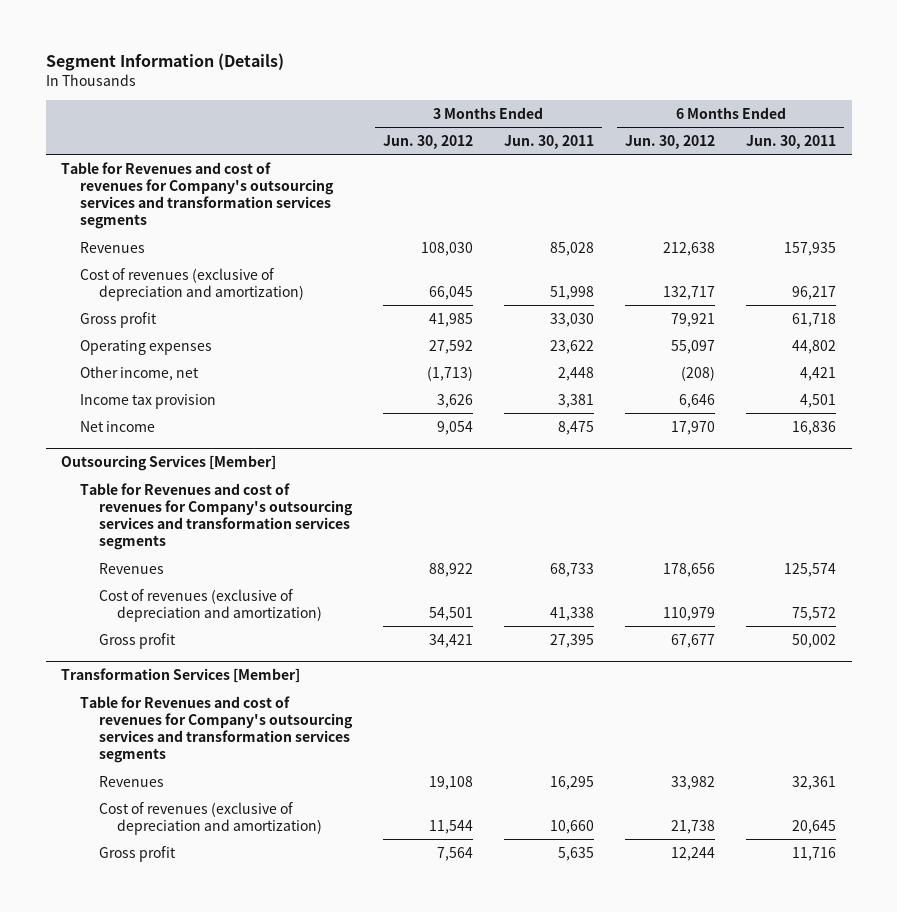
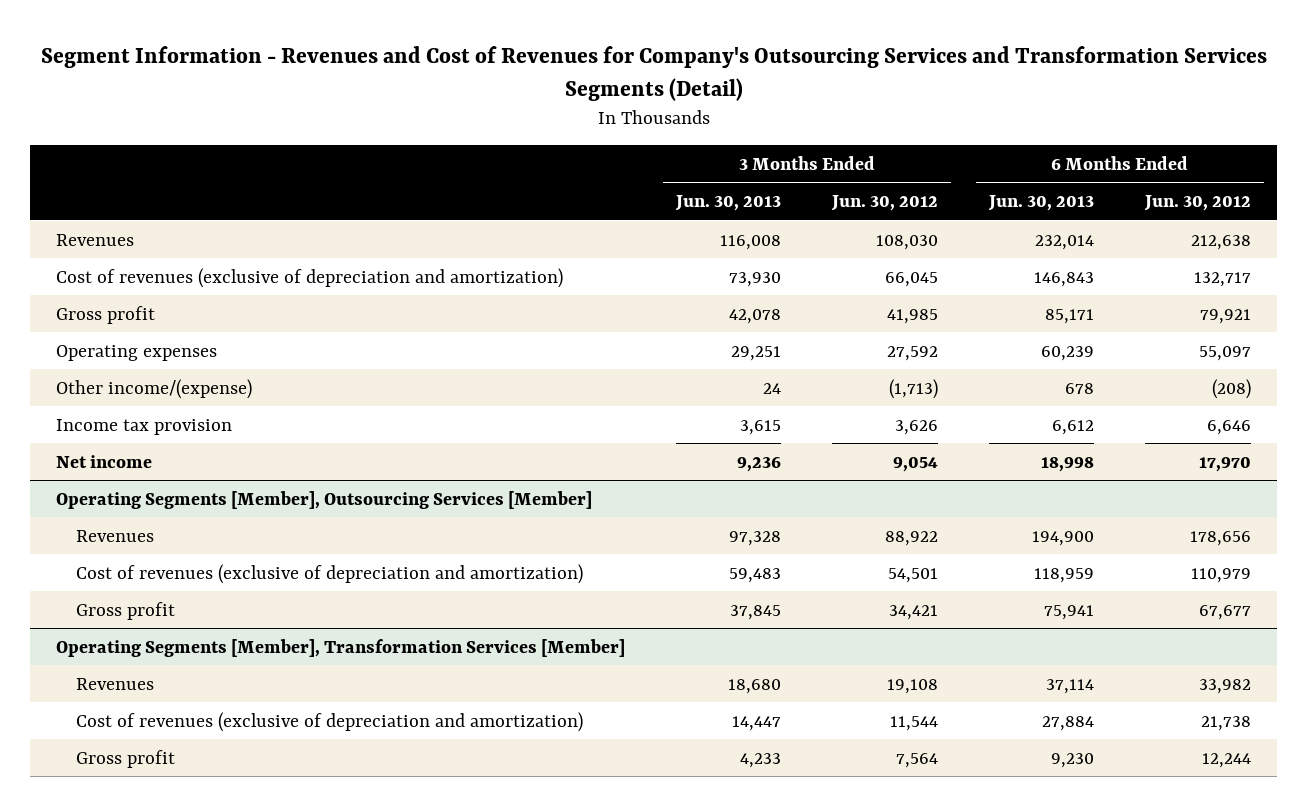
- Segment Information (Details)
+ Segment Information - Revenues and Cost of Revenues for Company's Outsourcing Services and Transformation Services Segments (Detail)
- | 3 Months Ended Jun. 30, 2012 | 3 Months Ended Jun. 30, 2011 | 6 Months Ended Jun. 30, 2012 | 6 Months Ended Jun. 30, 2011
+ | 3 Months Ended Jun. 30, 2013 | 3 Months Ended Jun. 30, 2012 | 6 Months Ended Jun. 30, 2013 | 6 Months Ended Jun. 30, 2012
- Table for Revenues and cost of revenues for Company's outsourcing services and transformation services segments
- Other income, net | (1,713) | 2,448 | (208) | 4,421
+ Other income/(expense) | 24 | (1,713) | 678 | (208)
- Outsourcing Services [Member]
- Table for Revenues and cost of revenues for Company's outsourcing services and transformation services segments
+ Operating Segments [Member], Outsourcing Services [Member]
- Transformation Services [Member]
- Table for Revenues and cost of revenues for Company's outsourcing services and transformation services segments
+ Operating Segments [Member], Transformation Services [Member]

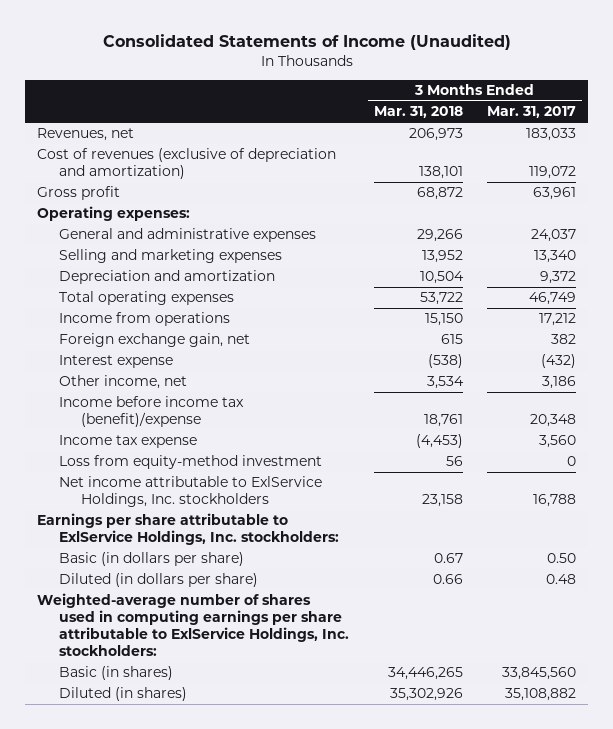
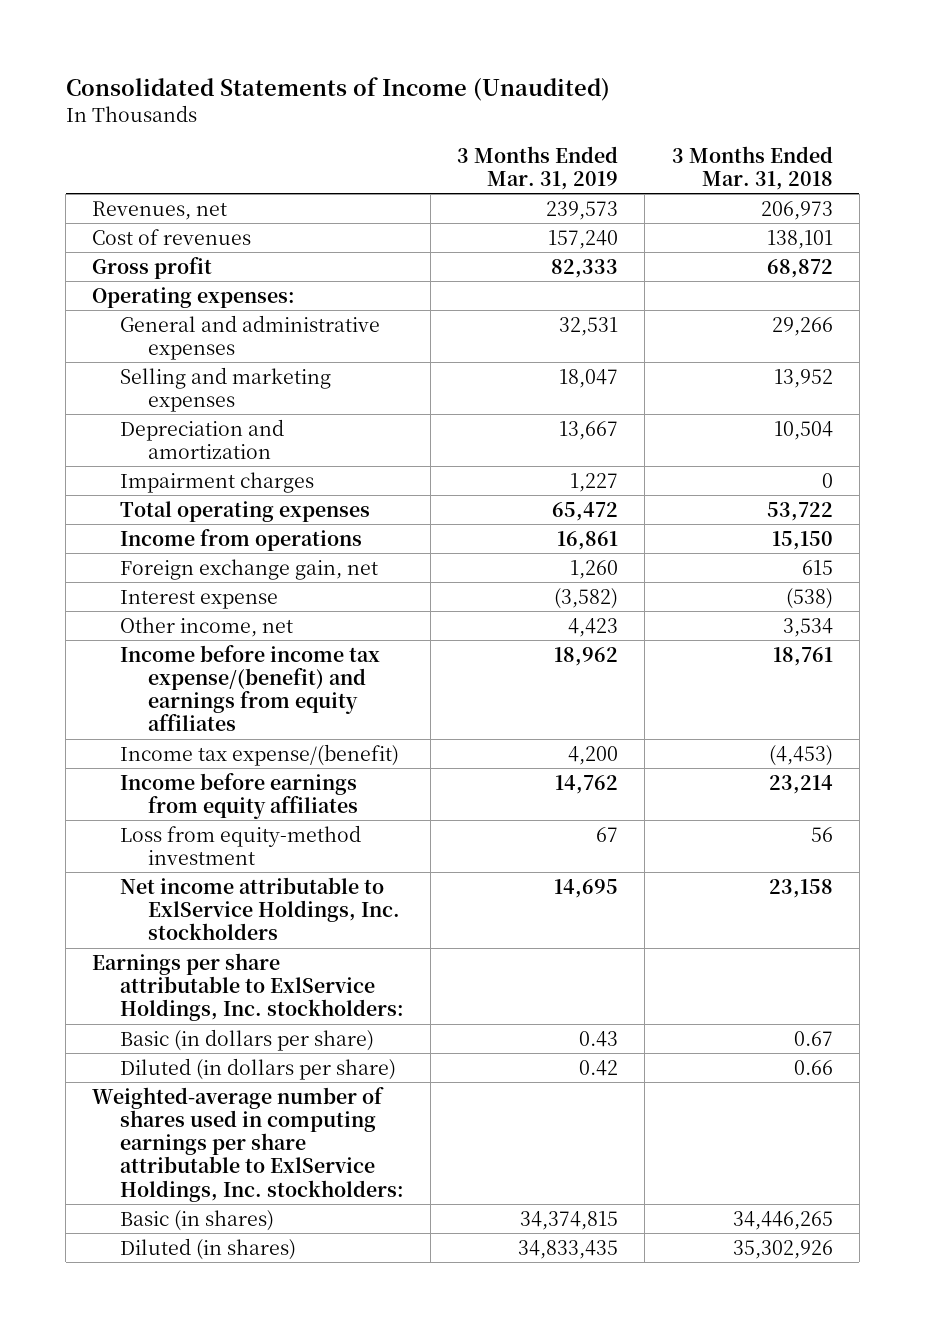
- | 3 Months Ended Mar. 31, 2018 | 3 Months Ended Mar. 31, 2017
+ | 3 Months Ended Mar. 31, 2019 | 3 Months Ended Mar. 31, 2018
- Cost of revenues (exclusive of depreciation and amortization) | 138,101 | 119,072
+ Cost of revenues | 157,240 | 138,101
+ Impairment charges | 1,227 | 0
- Income before income tax (benefit)/expense | 18,761 | 20,348
- Income tax expense | (4,453) | 3,560
+ Income before income tax expense/(benefit) and earnings from equity affiliates | 18,962 | 18,761
+ Income tax expense/(benefit) | 4,200 | (4,453)
+ Income before earnings from equity affiliates | 14,762 | 23,214

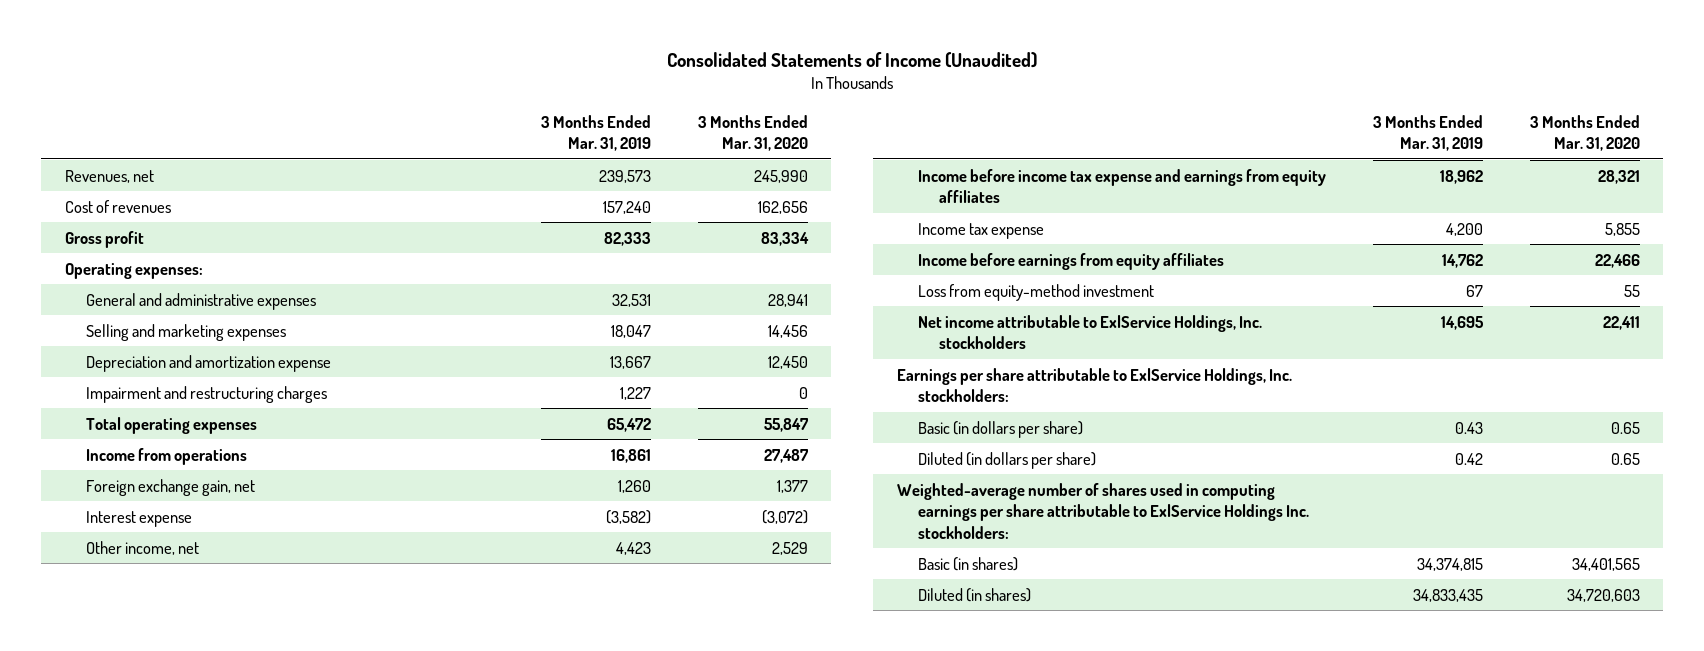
- | 3 Months Ended Mar. 31, 2019 | 3 Months Ended Mar. 31, 2018
+ | 3 Months Ended Mar. 31, 2019 | 3 Months Ended Mar. 31, 2020
- Depreciation and amortization | 13,667 | 10,504
- Impairment charges | 1,227 | 0
+ Depreciation and amortization expense | 13,667 | 12,450
+ Impairment and restructuring charges | 1,227 | 0
- Income before income tax expense/(benefit) and earnings from equity affiliates | 18,962 | 18,761
- Income tax expense/(benefit) | 4,200 | (4,453)
+ Income before income tax expense and earnings from equity affiliates | 18,962 | 28,321
+ Income tax expense | 4,200 | 5,855
- Weighted-average number of shares used in computing earnings per share attributable to ExlService Holdings, Inc. stockholders:
+ Weighted-average number of shares used in computing earnings per share attributable to ExlService Holdings Inc. stockholders:

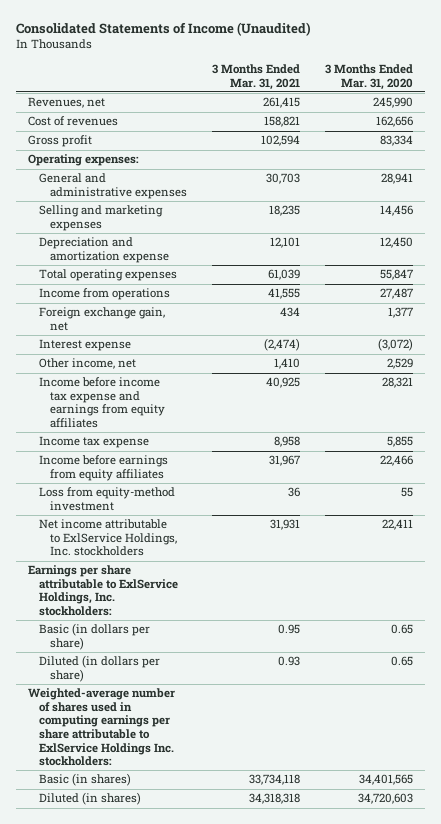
- | 3 Months Ended Mar. 31, 2019 | 3 Months Ended Mar. 31, 2020
+ | 3 Months Ended Mar. 31, 2021 | 3 Months Ended Mar. 31, 2020
- Impairment and restructuring charges | 1,227 | 0

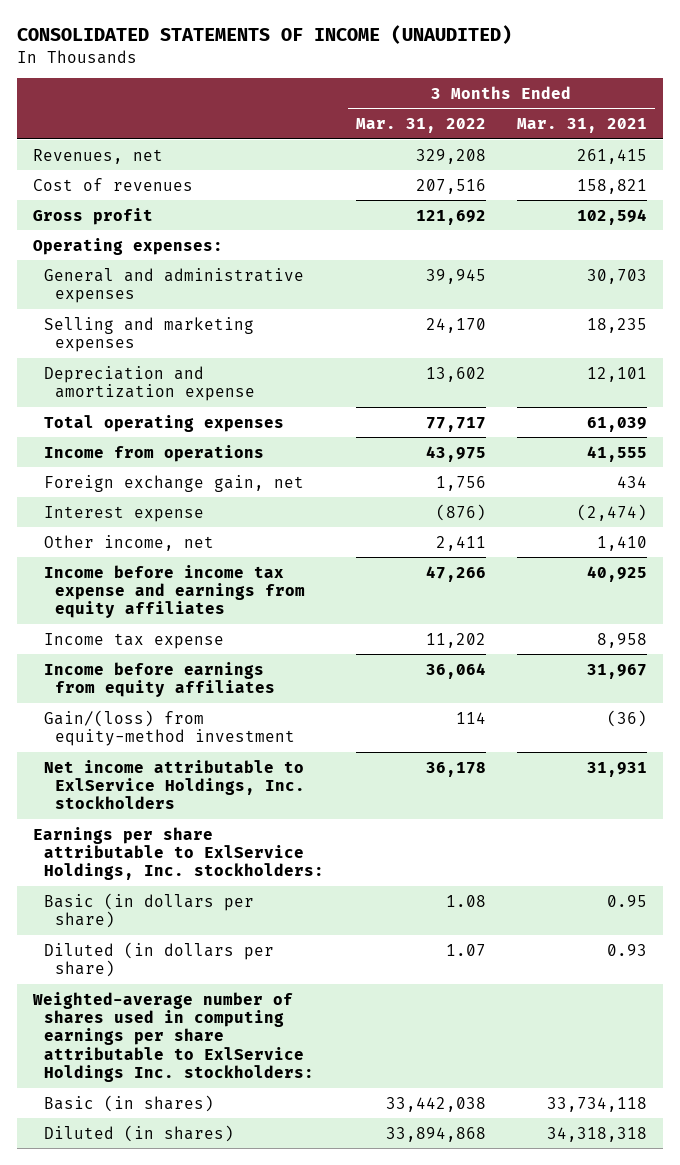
- Consolidated Statements of Income (Unaudited)
+ CONSOLIDATED STATEMENTS OF INCOME (UNAUDITED)
- | 3 Months Ended Mar. 31, 2021 | 3 Months Ended Mar. 31, 2020
+ | 3 Months Ended Mar. 31, 2022 | 3 Months Ended Mar. 31, 2021
- Loss from equity-method investment | 36 | 55
+ Gain/(loss) from equity-method investment | 114 | (36)

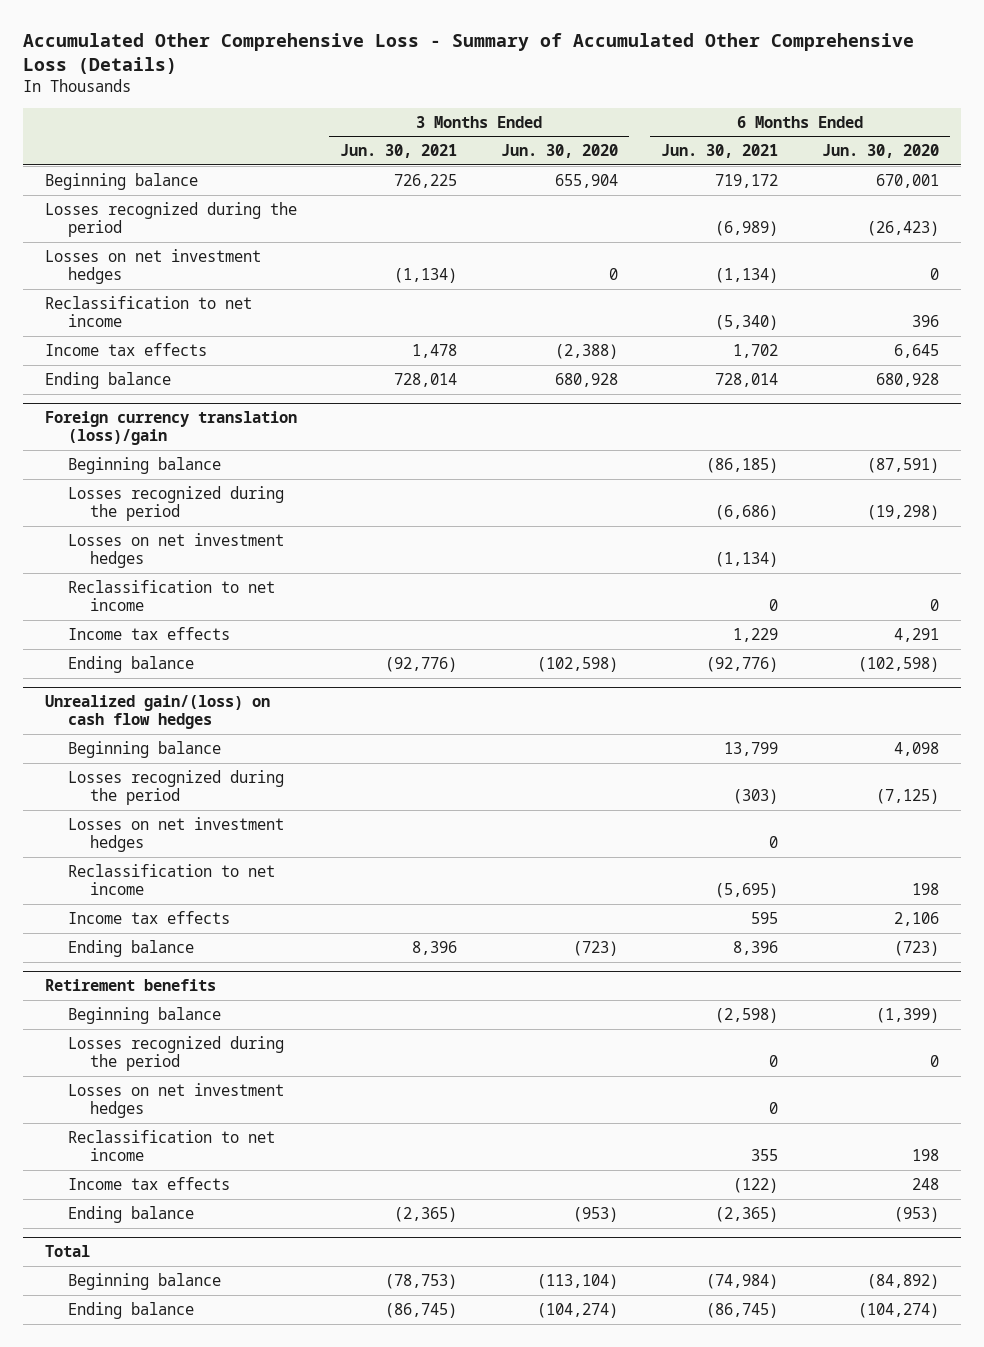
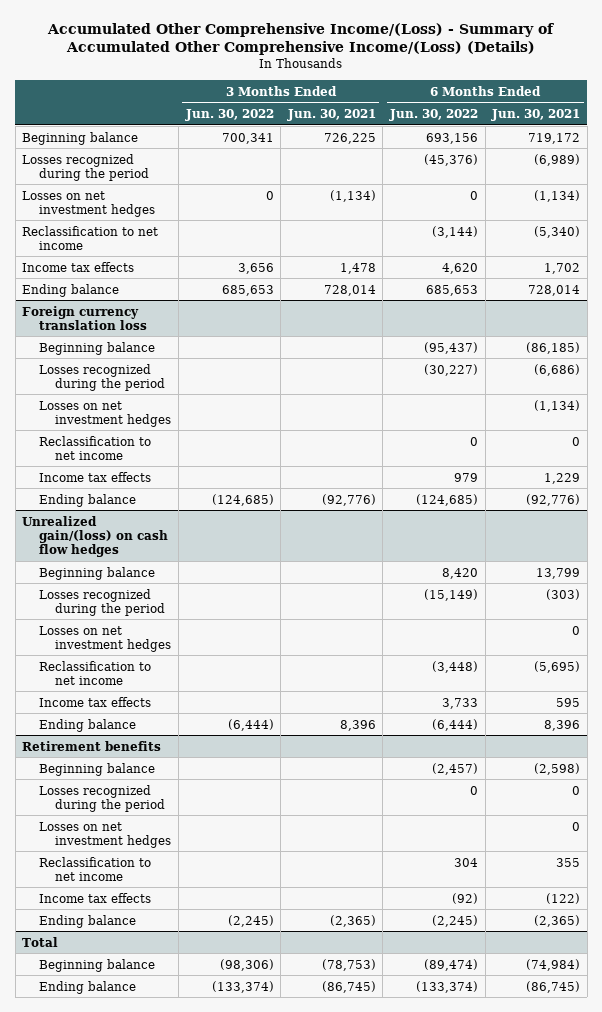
- Accumulated Other Comprehensive Loss - Summary of Accumulated Other Comprehensive Loss (Details)
+ Accumulated Other Comprehensive Income/(Loss) - Summary of Accumulated Other Comprehensive Income/(Loss) (Details)
- | 3 Months Ended Jun. 30, 2021 | 3 Months Ended Jun. 30, 2020 | 6 Months Ended Jun. 30, 2021 | 6 Months Ended Jun. 30, 2020
+ | 3 Months Ended Jun. 30, 2022 | 3 Months Ended Jun. 30, 2021 | 6 Months Ended Jun. 30, 2022 | 6 Months Ended Jun. 30, 2021
- Foreign currency translation (loss)/gain
+ Foreign currency translation loss

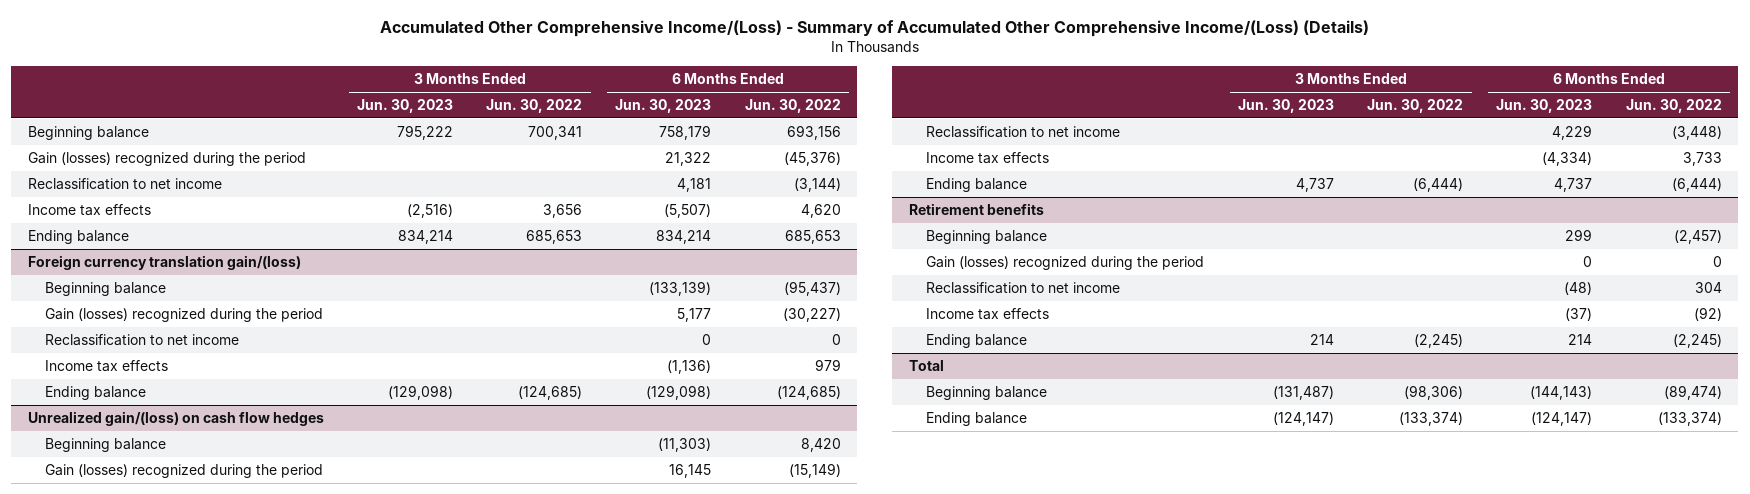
- | 3 Months Ended Jun. 30, 2022 | 3 Months Ended Jun. 30, 2021 | 6 Months Ended Jun. 30, 2022 | 6 Months Ended Jun. 30, 2021
+ | 3 Months Ended Jun. 30, 2023 | 3 Months Ended Jun. 30, 2022 | 6 Months Ended Jun. 30, 2023 | 6 Months Ended Jun. 30, 2022
- Losses recognized during the period | | | (45,376) | (6,989)
- Losses on net investment hedges | 0 | (1,134) | 0 | (1,134)
+ Gain (losses) recognized during the period | | | 21,322 | (45,376)
- Foreign currency translation loss
+ Foreign currency translation gain/(loss)
- Losses recognized during the period | | | (30,227) | (6,686)
- Losses on net investment hedges | | | | (1,134)
+ Gain (losses) recognized during the period | | | 5,177 | (30,227)
@ Unrealized gain/(loss) on cash flow hedges
- Losses recognized during the period | | | (15,149) | (303)
- Losses on net investment hedges | | | | 0
+ Gain (losses) recognized during the period | | | 16,145 | (15,149)
@ Retirement benefits
- Losses recognized during the period | | | 0 | 0
- Losses on net investment hedges | | | | 0
+ Gain (losses) recognized during the period | | | 0 | 0

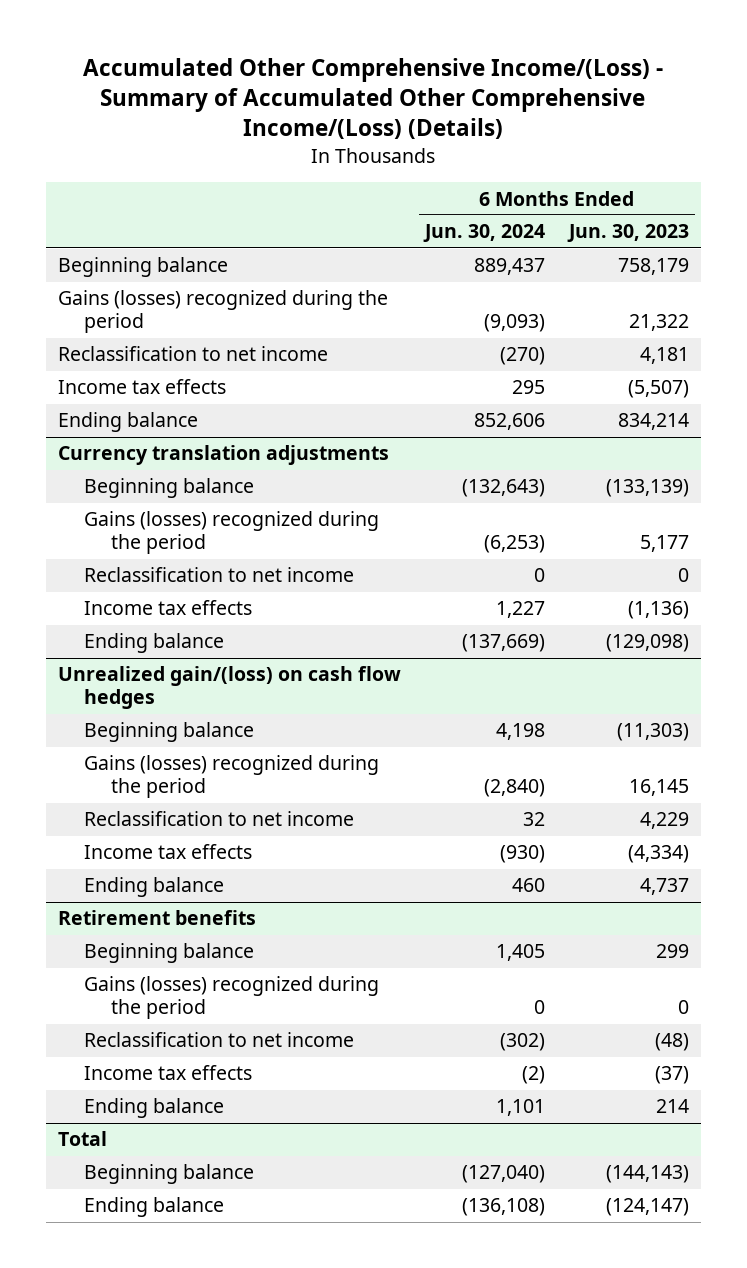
- | 3 Months Ended Jun. 30, 2023 | 3 Months Ended Jun. 30, 2022 | 6 Months Ended Jun. 30, 2023 | 6 Months Ended Jun. 30, 2022
+ | 6 Months Ended Jun. 30, 2024 | 6 Months Ended Jun. 30, 2023
- Gain (losses) recognized during the period | | | 21,322 | (45,376)
+ Gains (losses) recognized during the period | (9,093) | 21,322
- Foreign currency translation gain/(loss)
+ Currency translation adjustments
- Gain (losses) recognized during the period | | | 5,177 | (30,227)
+ Gains (losses) recognized during the period | (6,253) | 5,177
@ Unrealized gain/(loss) on cash flow hedges
- Gain (losses) recognized during the period | | | 16,145 | (15,149)
+ Gains (losses) recognized during the period | (2,840) | 16,145
@ Retirement benefits
- Gain (losses) recognized during the period | | | 0 | 0
+ Gains (losses) recognized during the period | 0 | 0

